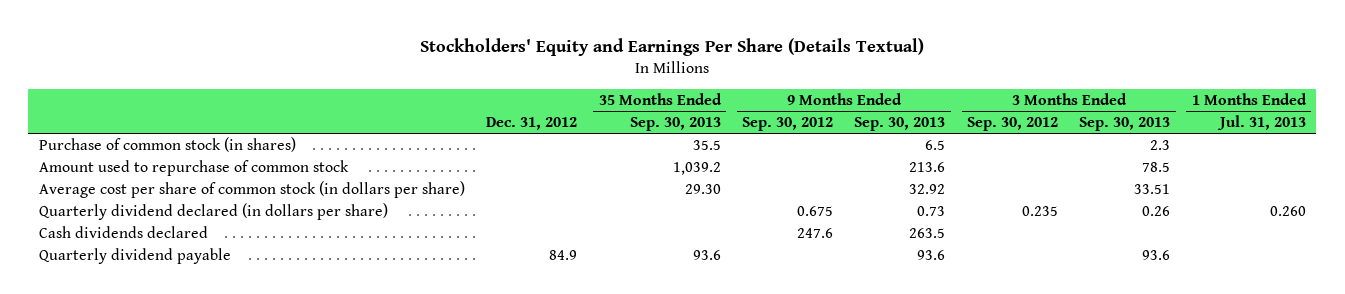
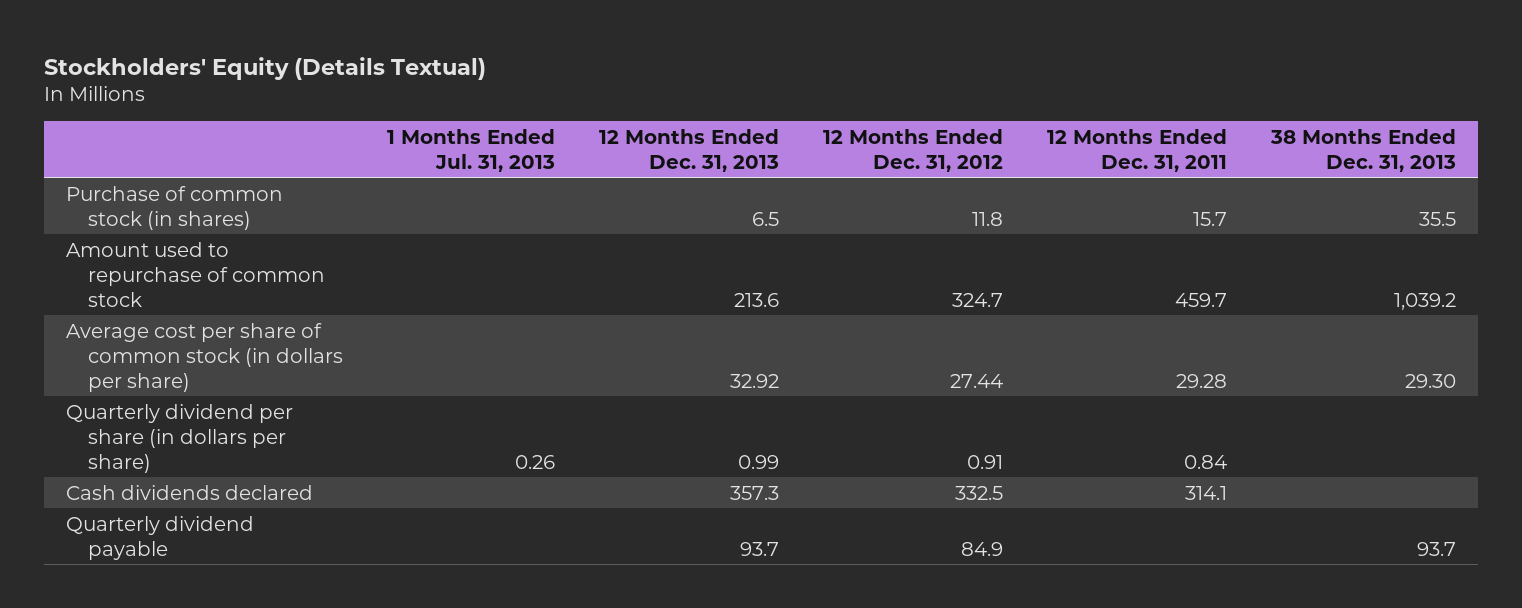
- Stockholders' Equity and Earnings Per Share (Details Textual)
+ Stockholders' Equity (Details Textual)
- | Dec. 31, 2012 | 35 Months Ended Sep. 30, 2013 | 9 Months Ended Sep. 30, 2012 | 9 Months Ended Sep. 30, 2013 | 3 Months Ended Sep. 30, 2012 | 3 Months Ended Sep. 30, 2013 | 1 Months Ended Jul. 31, 2013
+ | 1 Months Ended Jul. 31, 2013 | 12 Months Ended Dec. 31, 2013 | 12 Months Ended Dec. 31, 2012 | 12 Months Ended Dec. 31, 2011 | 38 Months Ended Dec. 31, 2013
- Quarterly dividend declared (in dollars per share) | | | 0.675 | 0.73 | 0.235 | 0.26 | 0.260
+ Quarterly dividend per share (in dollars per share) | 0.26 | 0.99 | 0.91 | 0.84 |

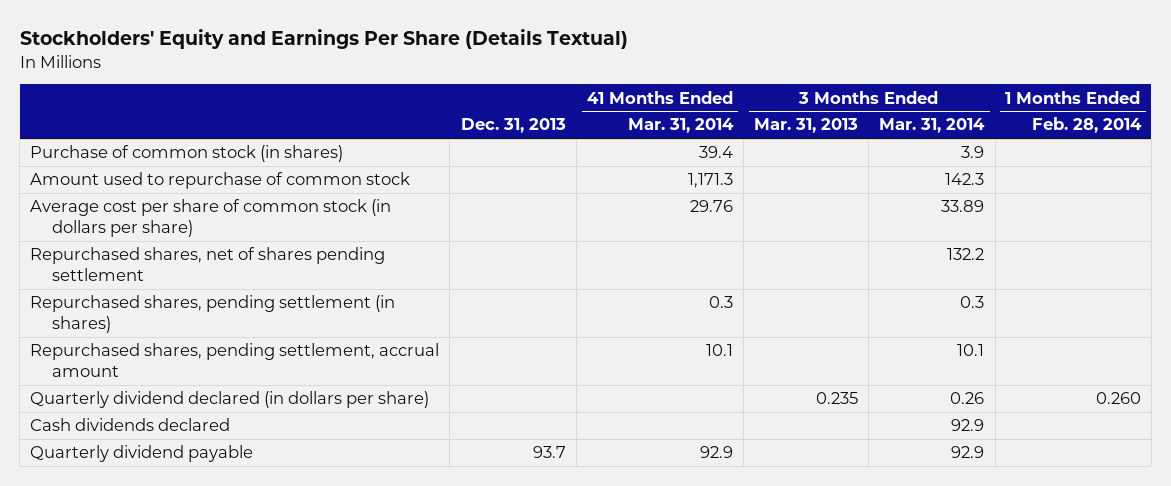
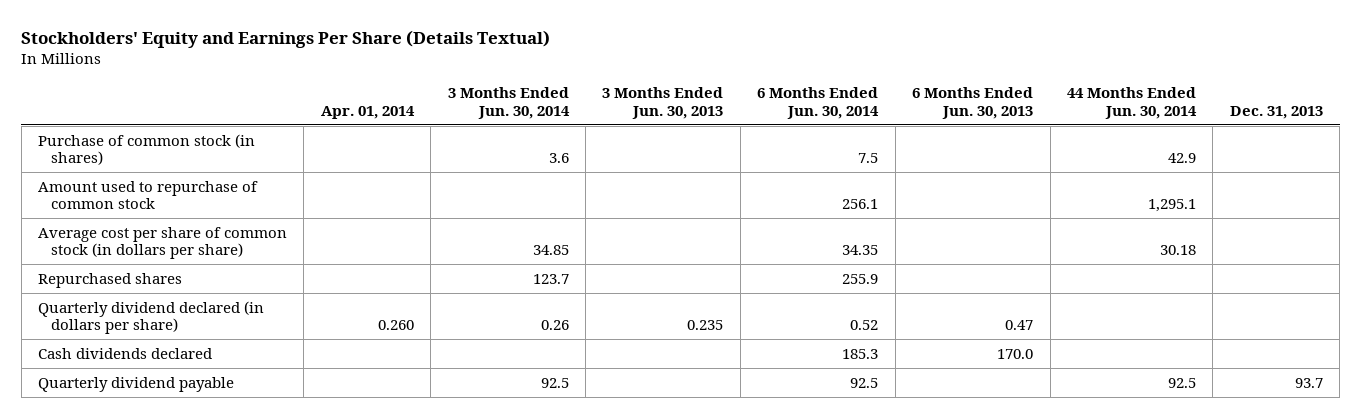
- | Dec. 31, 2013 | 41 Months Ended Mar. 31, 2014 | 3 Months Ended Mar. 31, 2013 | 3 Months Ended Mar. 31, 2014 | 1 Months Ended Feb. 28, 2014
+ | Apr. 01, 2014 | 3 Months Ended Jun. 30, 2014 | 3 Months Ended Jun. 30, 2013 | 6 Months Ended Jun. 30, 2014 | 6 Months Ended Jun. 30, 2013 | 44 Months Ended Jun. 30, 2014 | Dec. 31, 2013
- Repurchased shares, net of shares pending settlement | | | | 132.2 |
- Repurchased shares, pending settlement (in shares) | | 0.3 | | 0.3 |
- Repurchased shares, pending settlement, accrual amount | | 10.1 | | 10.1 |
+ Repurchased shares | | 123.7 | | 255.9 | | |

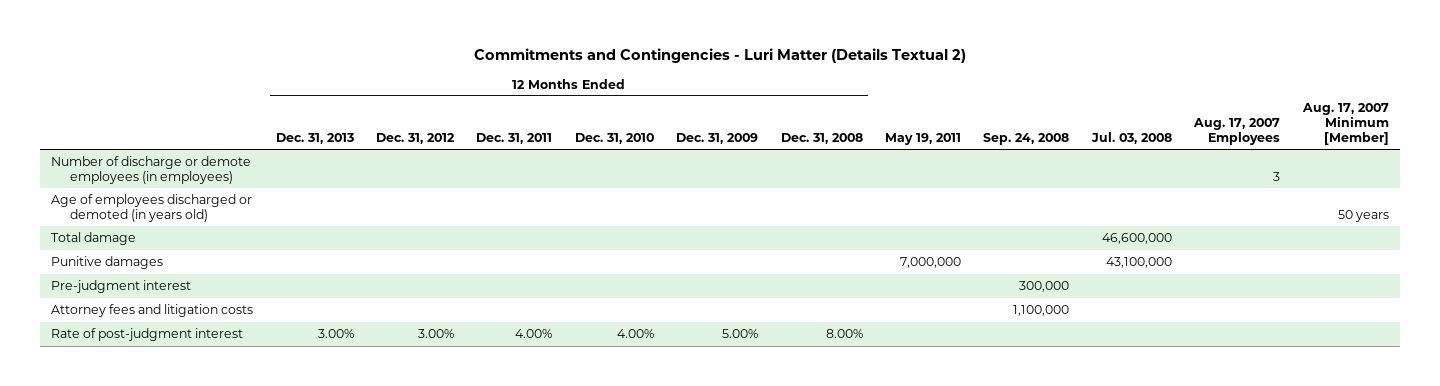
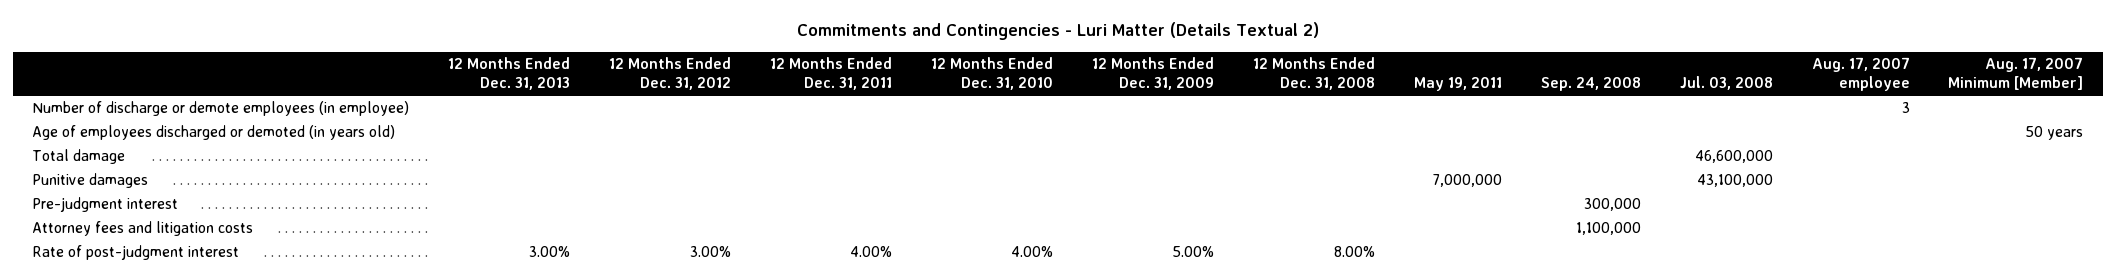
- | 12 Months Ended Dec. 31, 2013 | 12 Months Ended Dec. 31, 2012 | 12 Months Ended Dec. 31, 2011 | 12 Months Ended Dec. 31, 2010 | 12 Months Ended Dec. 31, 2009 | 12 Months Ended Dec. 31, 2008 | May 19, 2011 | Sep. 24, 2008 | Jul. 03, 2008 | Aug. 17, 2007 Employees | Aug. 17, 2007 Minimum [Member]
+ | 12 Months Ended Dec. 31, 2013 | 12 Months Ended Dec. 31, 2012 | 12 Months Ended Dec. 31, 2011 | 12 Months Ended Dec. 31, 2010 | 12 Months Ended Dec. 31, 2009 | 12 Months Ended Dec. 31, 2008 | May 19, 2011 | Sep. 24, 2008 | Jul. 03, 2008 | Aug. 17, 2007 employee | Aug. 17, 2007 Minimum [Member]
- Number of discharge or demote employees (in employees) | | | | | | | | | | 3 |
+ Number of discharge or demote employees (in employee) | | | | | | | | | | 3 |

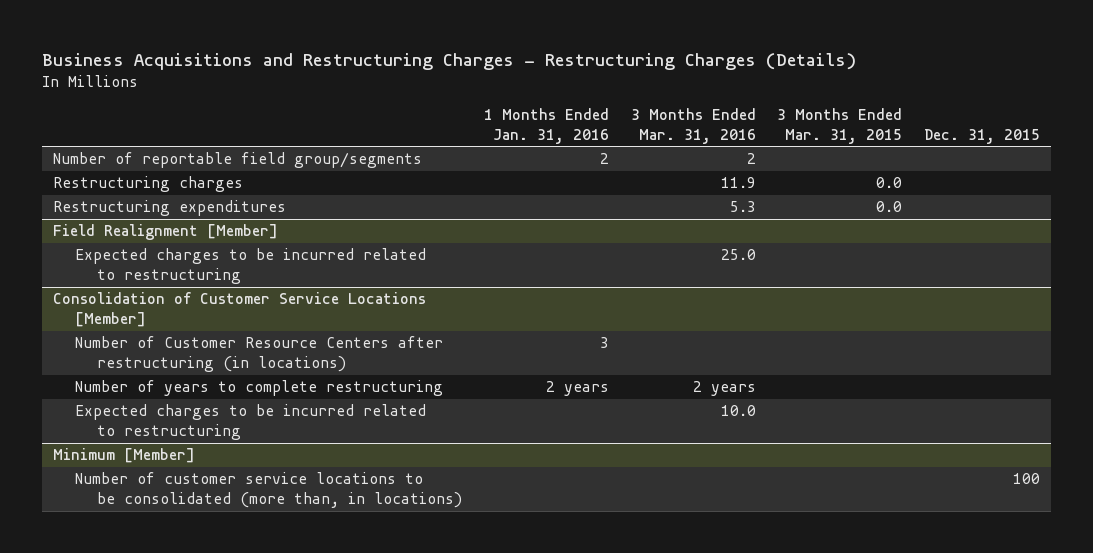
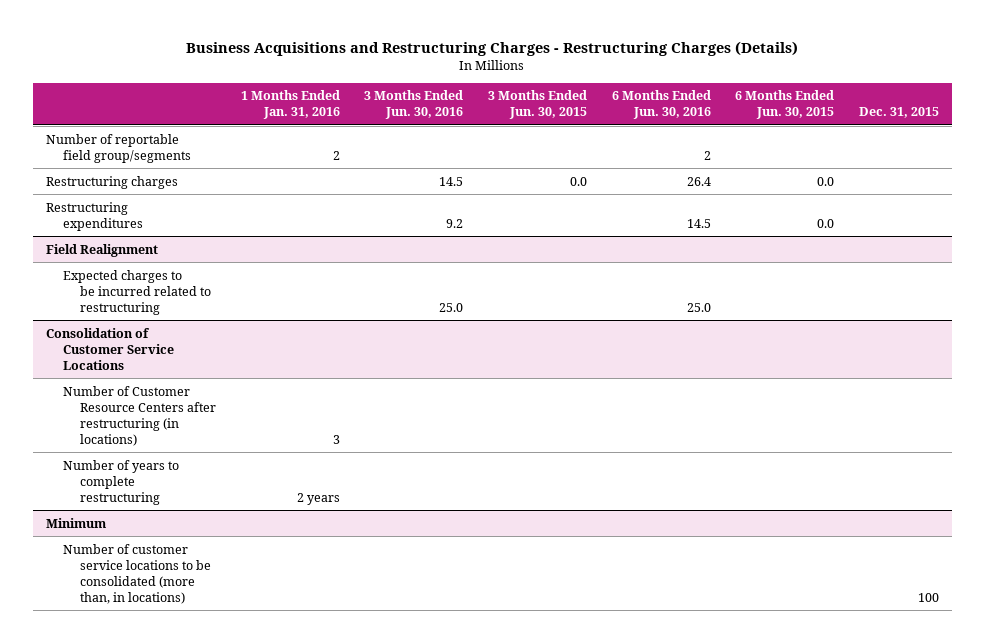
- | 1 Months Ended Jan. 31, 2016 | 3 Months Ended Mar. 31, 2016 | 3 Months Ended Mar. 31, 2015 | Dec. 31, 2015
+ | 1 Months Ended Jan. 31, 2016 | 3 Months Ended Jun. 30, 2016 | 3 Months Ended Jun. 30, 2015 | 6 Months Ended Jun. 30, 2016 | 6 Months Ended Jun. 30, 2015 | Dec. 31, 2015
- Field Realignment [Member]
+ Field Realignment
- Consolidation of Customer Service Locations [Member]
+ Consolidation of Customer Service Locations
- Expected charges to be incurred related to restructuring | | 10.0 | |
- Minimum [Member]
+ Minimum

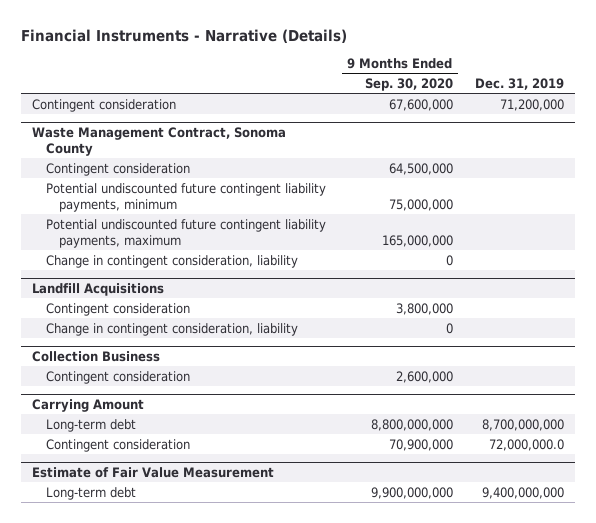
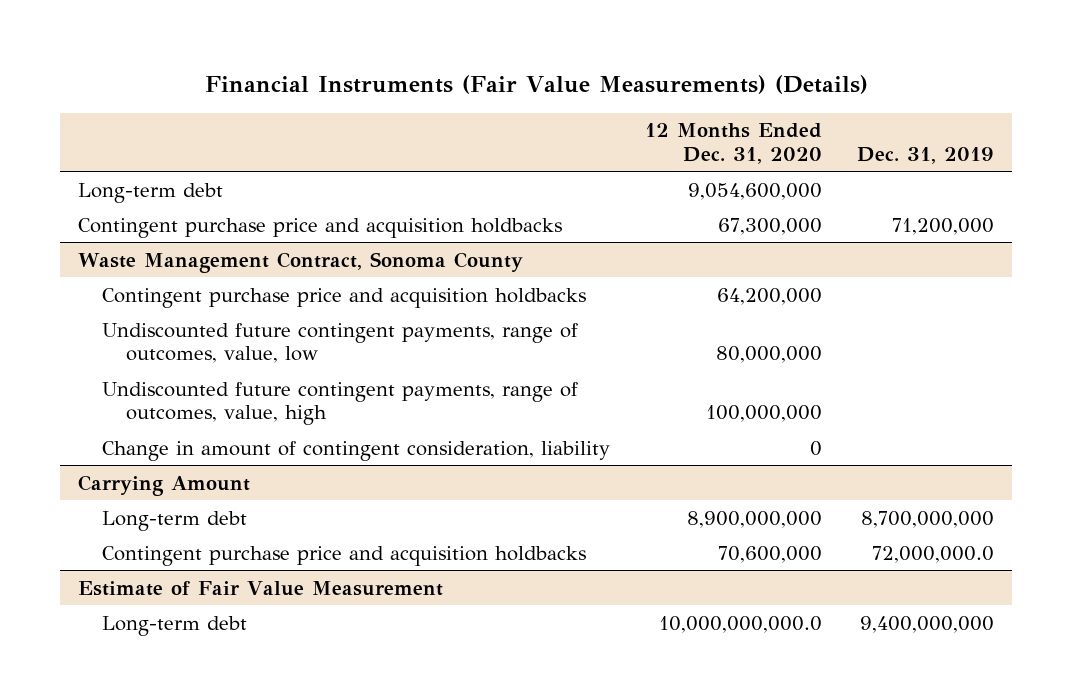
- Financial Instruments - Narrative (Details)
+ Financial Instruments (Fair Value Measurements) (Details)
- | 9 Months Ended Sep. 30, 2020 | Dec. 31, 2019
+ | 12 Months Ended Dec. 31, 2020 | Dec. 31, 2019
- Contingent consideration | 67,600,000 | 71,200,000
+ Long-term debt | 9,054,600,000 |
+ Contingent purchase price and acquisition holdbacks | 67,300,000 | 71,200,000
@ Waste Management Contract, Sonoma County
- Contingent consideration | 64,500,000 |
- Potential undiscounted future contingent liability payments, minimum | 75,000,000 |
- Potential undiscounted future contingent liability payments, maximum | 165,000,000 |
- Change in contingent consideration, liability | 0 |
- Landfill Acquisitions
- Contingent consideration | 3,800,000 |
- Change in contingent consideration, liability | 0 |
- Collection Business
- Contingent consideration | 2,600,000 |
@ Waste Management Contract, Sonoma County
+ Contingent purchase price and acquisition holdbacks | 64,200,000 |
+ Undiscounted future contingent payments, range of outcomes, value, low | 80,000,000 |
+ Undiscounted future contingent payments, range of outcomes, value, high | 100,000,000 |
+ Change in amount of contingent consideration, liability | 0 |
@ Carrying Amount
- Contingent consideration | 70,900,000 | 72,000,000.0
+ Contingent purchase price and acquisition holdbacks | 70,600,000 | 72,000,000.0

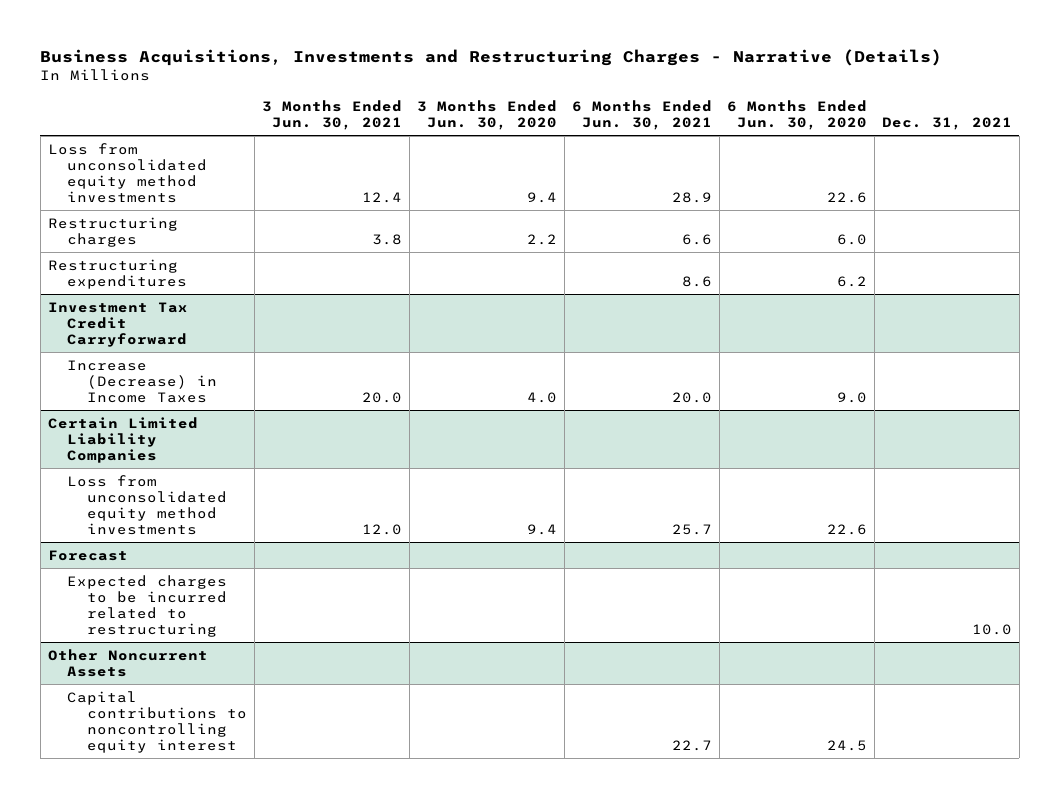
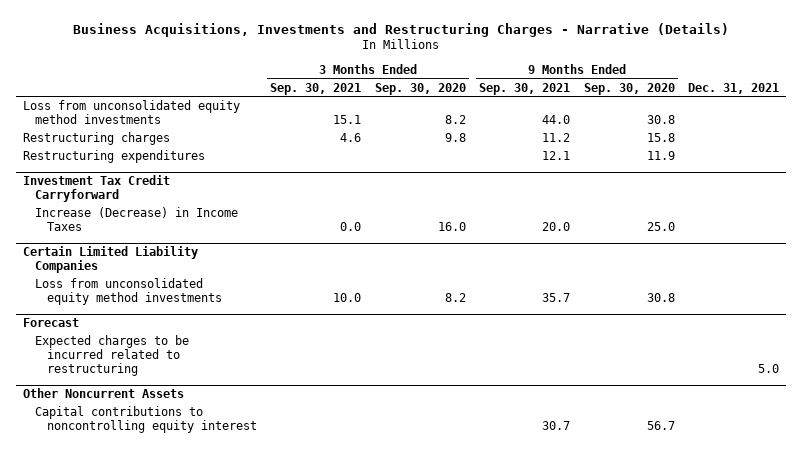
- | 3 Months Ended Jun. 30, 2021 | 3 Months Ended Jun. 30, 2020 | 6 Months Ended Jun. 30, 2021 | 6 Months Ended Jun. 30, 2020 | Dec. 31, 2021
+ | 3 Months Ended Sep. 30, 2021 | 3 Months Ended Sep. 30, 2020 | 9 Months Ended Sep. 30, 2021 | 9 Months Ended Sep. 30, 2020 | Dec. 31, 2021
@ Forecast
- Expected charges to be incurred related to restructuring | | | | | 10.0
+ Expected charges to be incurred related to restructuring | | | | | 5.0

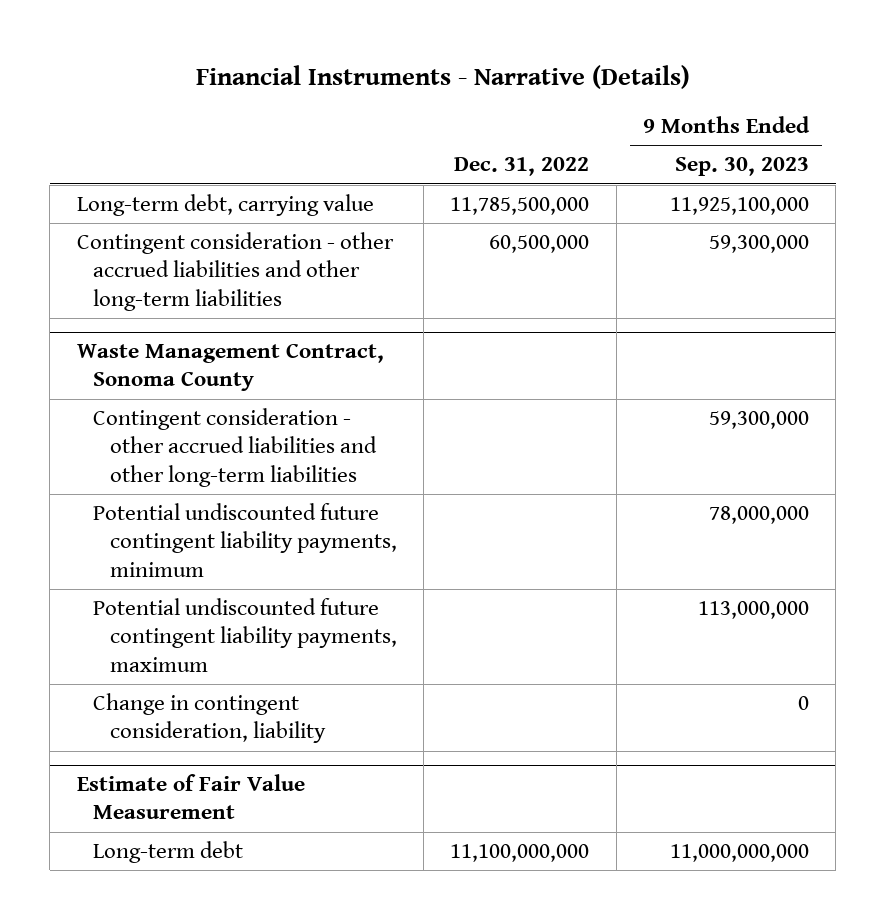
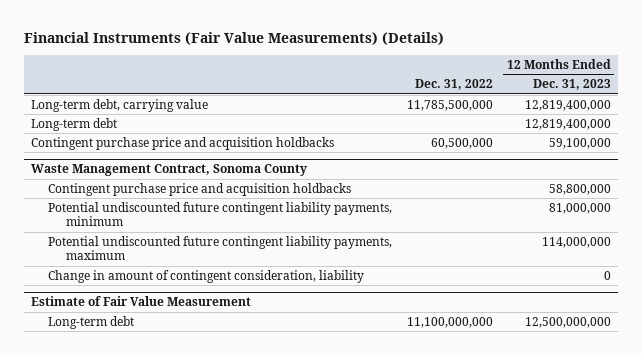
- Financial Instruments - Narrative (Details)
+ Financial Instruments (Fair Value Measurements) (Details)
- | Dec. 31, 2022 | 9 Months Ended Sep. 30, 2023
+ | Dec. 31, 2022 | 12 Months Ended Dec. 31, 2023
- Contingent consideration - other accrued liabilities and other long-term liabilities | 60,500,000 | 59,300,000
+ Long-term debt | | 12,819,400,000
+ Contingent purchase price and acquisition holdbacks | 60,500,000 | 59,100,000
@ Waste Management Contract, Sonoma County
- Contingent consideration - other accrued liabilities and other long-term liabilities | | 59,300,000
+ Contingent purchase price and acquisition holdbacks | | 58,800,000
- Change in contingent consideration, liability | | 0
+ Change in amount of contingent consideration, liability | | 0

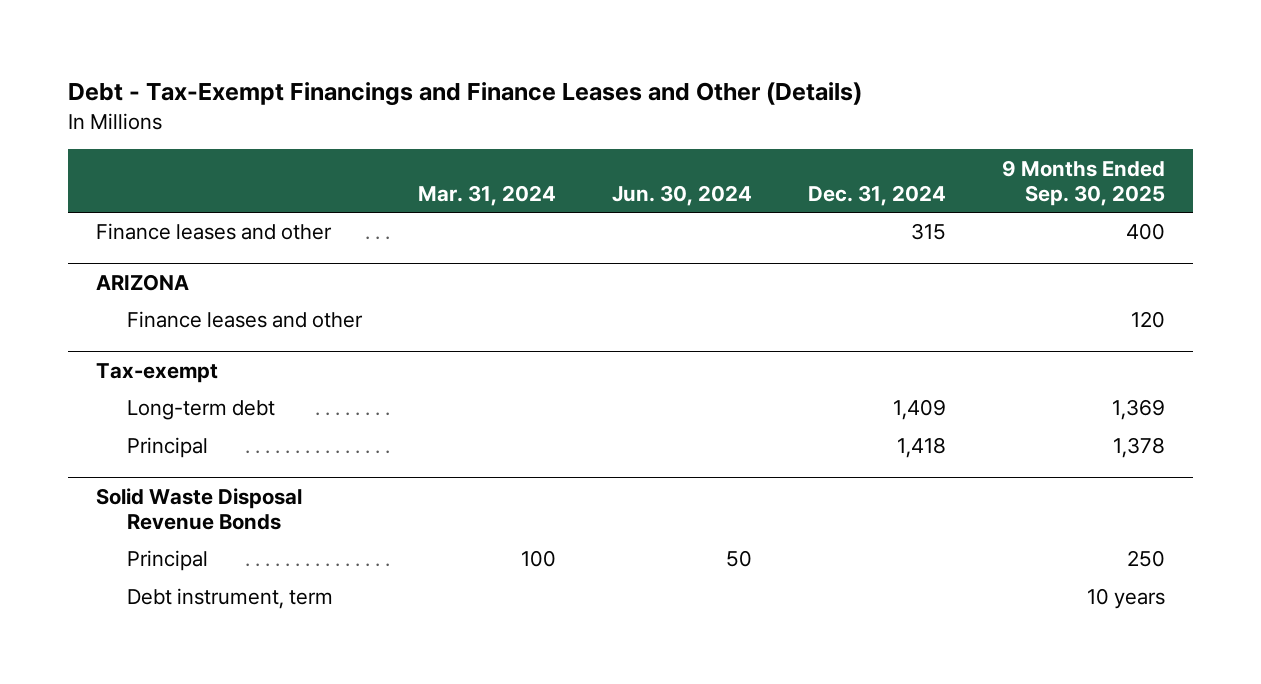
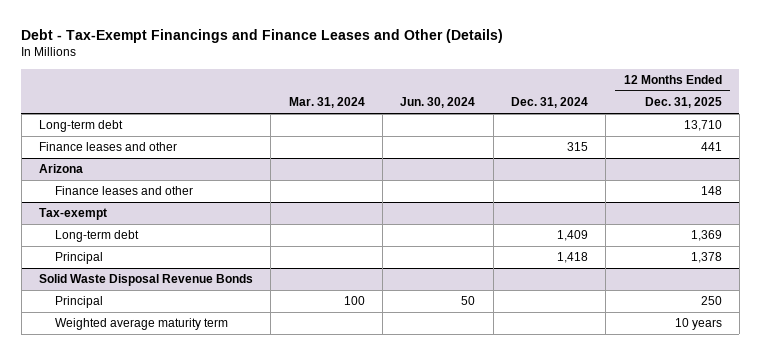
- | Mar. 31, 2024 | Jun. 30, 2024 | Dec. 31, 2024 | 9 Months Ended Sep. 30, 2025
+ | Mar. 31, 2024 | Jun. 30, 2024 | Dec. 31, 2024 | 12 Months Ended Dec. 31, 2025
+ Long-term debt | | | | 13,710
- ARIZONA
+ Arizona
@ Solid Waste Disposal Revenue Bonds
- Debt instrument, term | | | | 10 years
+ Weighted average maturity term | | | | 10 years

